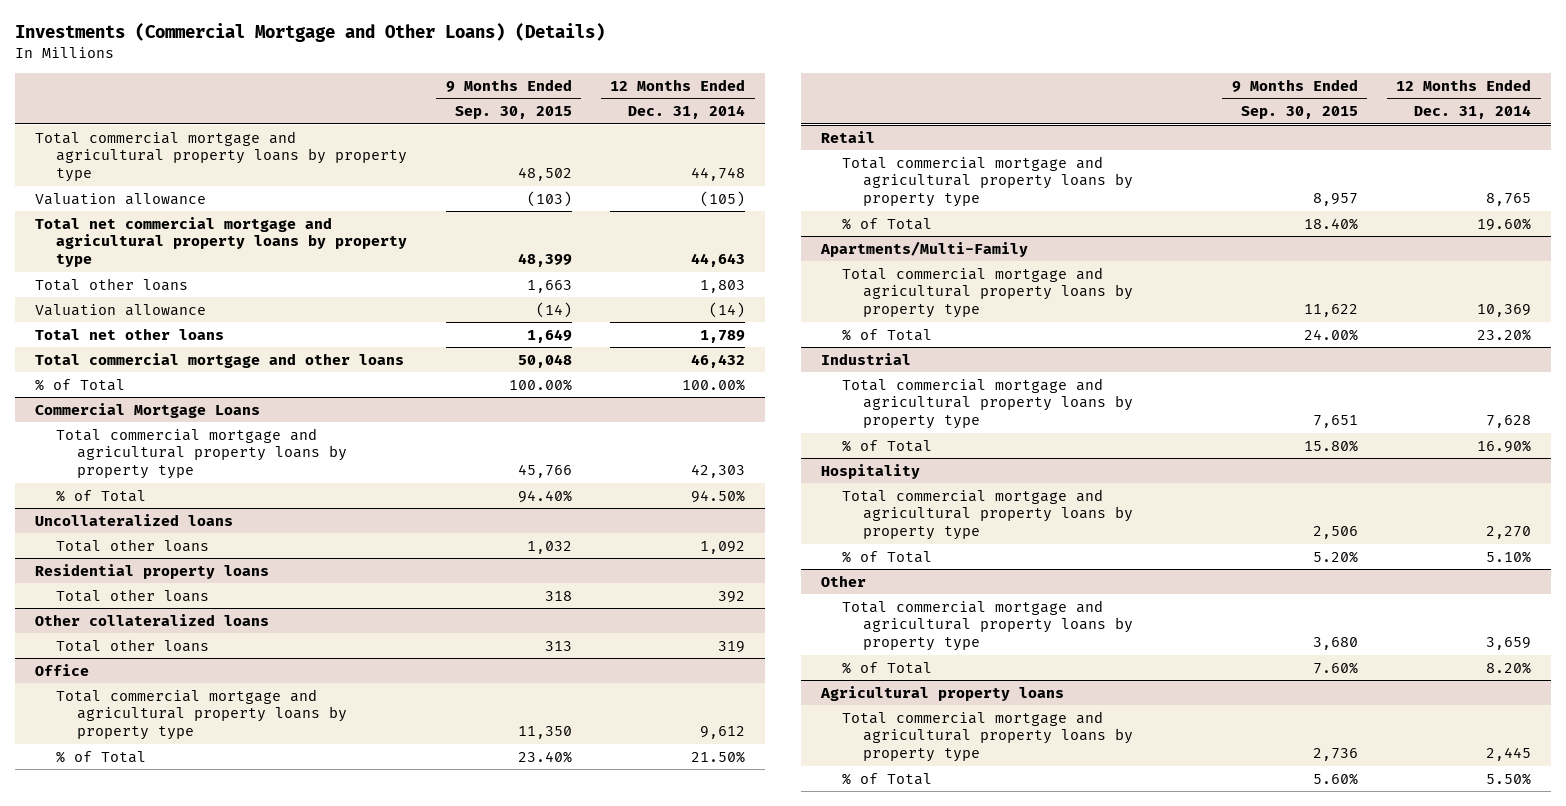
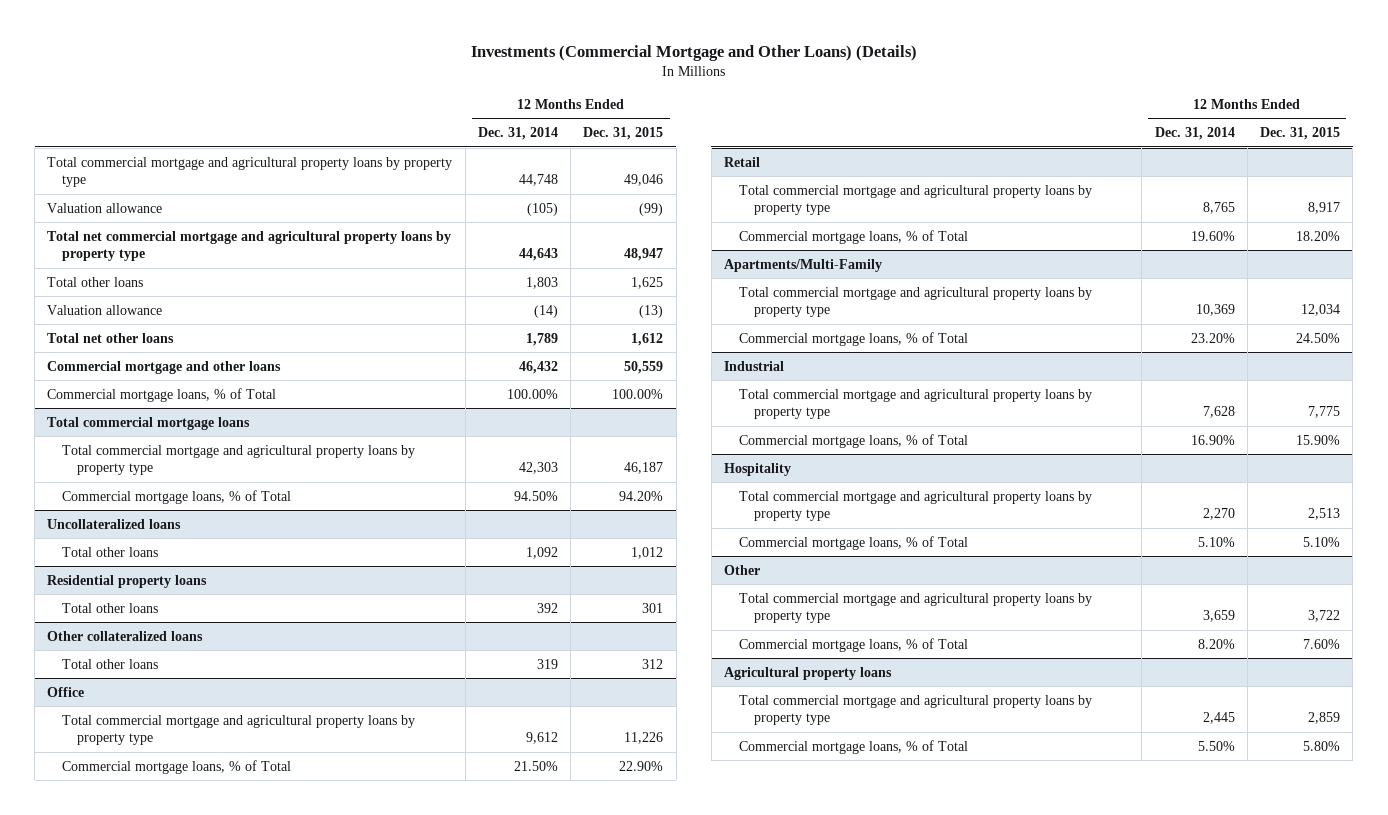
- | 9 Months Ended Sep. 30, 2015 | 12 Months Ended Dec. 31, 2014
+ | 12 Months Ended Dec. 31, 2014 | 12 Months Ended Dec. 31, 2015
- Total commercial mortgage and other loans | 50,048 | 46,432
- % of Total | 100.00% | 100.00%
- Commercial Mortgage Loans
+ Commercial mortgage and other loans | 46,432 | 50,559
+ Commercial mortgage loans, % of Total | 100.00% | 100.00%
+ Total commercial mortgage loans
- % of Total | 94.40% | 94.50%
+ Commercial mortgage loans, % of Total | 94.50% | 94.20%
@ Office
- % of Total | 23.40% | 21.50%
+ Commercial mortgage loans, % of Total | 21.50% | 22.90%
@ Retail
- % of Total | 18.40% | 19.60%
+ Commercial mortgage loans, % of Total | 19.60% | 18.20%
@ Apartments/Multi-Family
- % of Total | 24.00% | 23.20%
+ Commercial mortgage loans, % of Total | 23.20% | 24.50%
@ Industrial
- % of Total | 15.80% | 16.90%
+ Commercial mortgage loans, % of Total | 16.90% | 15.90%
@ Hospitality
- % of Total | 5.20% | 5.10%
+ Commercial mortgage loans, % of Total | 5.10% | 5.10%
@ Other
- % of Total | 7.60% | 8.20%
+ Commercial mortgage loans, % of Total | 8.20% | 7.60%
@ Agricultural property loans
- % of Total | 5.60% | 5.50%
+ Commercial mortgage loans, % of Total | 5.50% | 5.80%

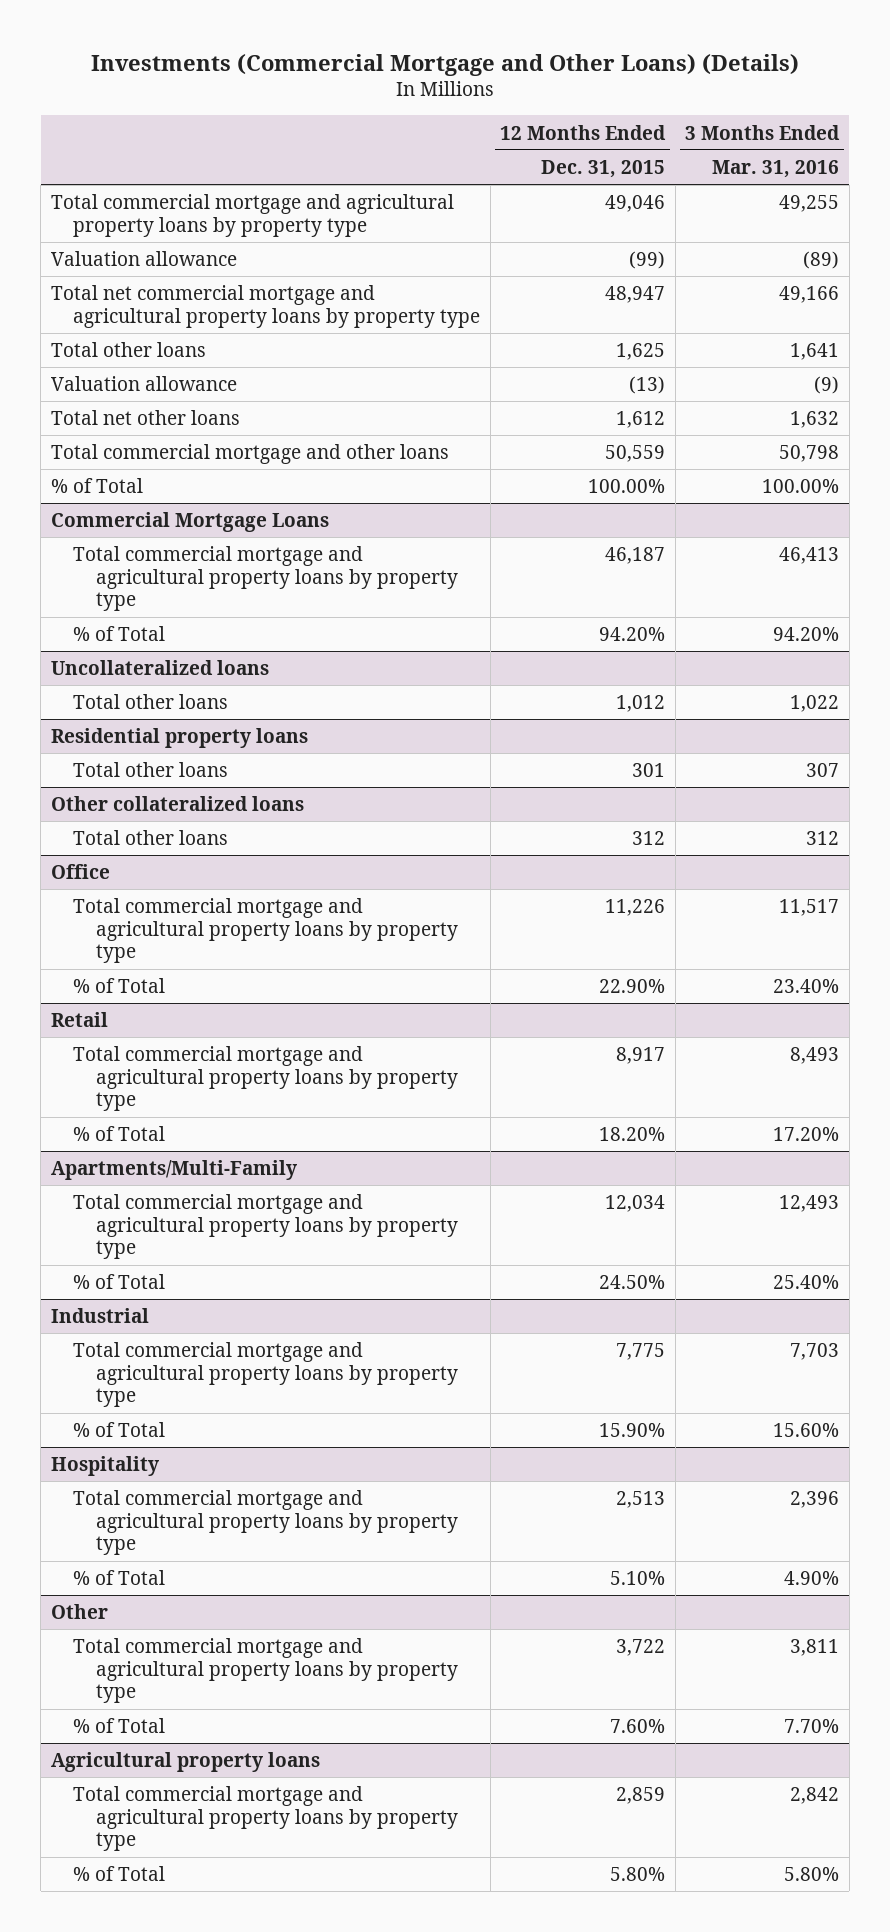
- | 12 Months Ended Dec. 31, 2014 | 12 Months Ended Dec. 31, 2015
+ | 12 Months Ended Dec. 31, 2015 | 3 Months Ended Mar. 31, 2016
- Commercial mortgage and other loans | 46,432 | 50,559
- Commercial mortgage loans, % of Total | 100.00% | 100.00%
- Total commercial mortgage loans
+ Total commercial mortgage and other loans | 50,559 | 50,798
+ % of Total | 100.00% | 100.00%
+ Commercial Mortgage Loans
- Commercial mortgage loans, % of Total | 94.50% | 94.20%
+ % of Total | 94.20% | 94.20%
@ Office
- Commercial mortgage loans, % of Total | 21.50% | 22.90%
+ % of Total | 22.90% | 23.40%
@ Retail
- Commercial mortgage loans, % of Total | 19.60% | 18.20%
+ % of Total | 18.20% | 17.20%
@ Apartments/Multi-Family
- Commercial mortgage loans, % of Total | 23.20% | 24.50%
+ % of Total | 24.50% | 25.40%
@ Industrial
- Commercial mortgage loans, % of Total | 16.90% | 15.90%
+ % of Total | 15.90% | 15.60%
@ Hospitality
- Commercial mortgage loans, % of Total | 5.10% | 5.10%
+ % of Total | 5.10% | 4.90%
@ Other
- Commercial mortgage loans, % of Total | 8.20% | 7.60%
+ % of Total | 7.60% | 7.70%
@ Agricultural property loans
- Commercial mortgage loans, % of Total | 5.50% | 5.80%
+ % of Total | 5.80% | 5.80%

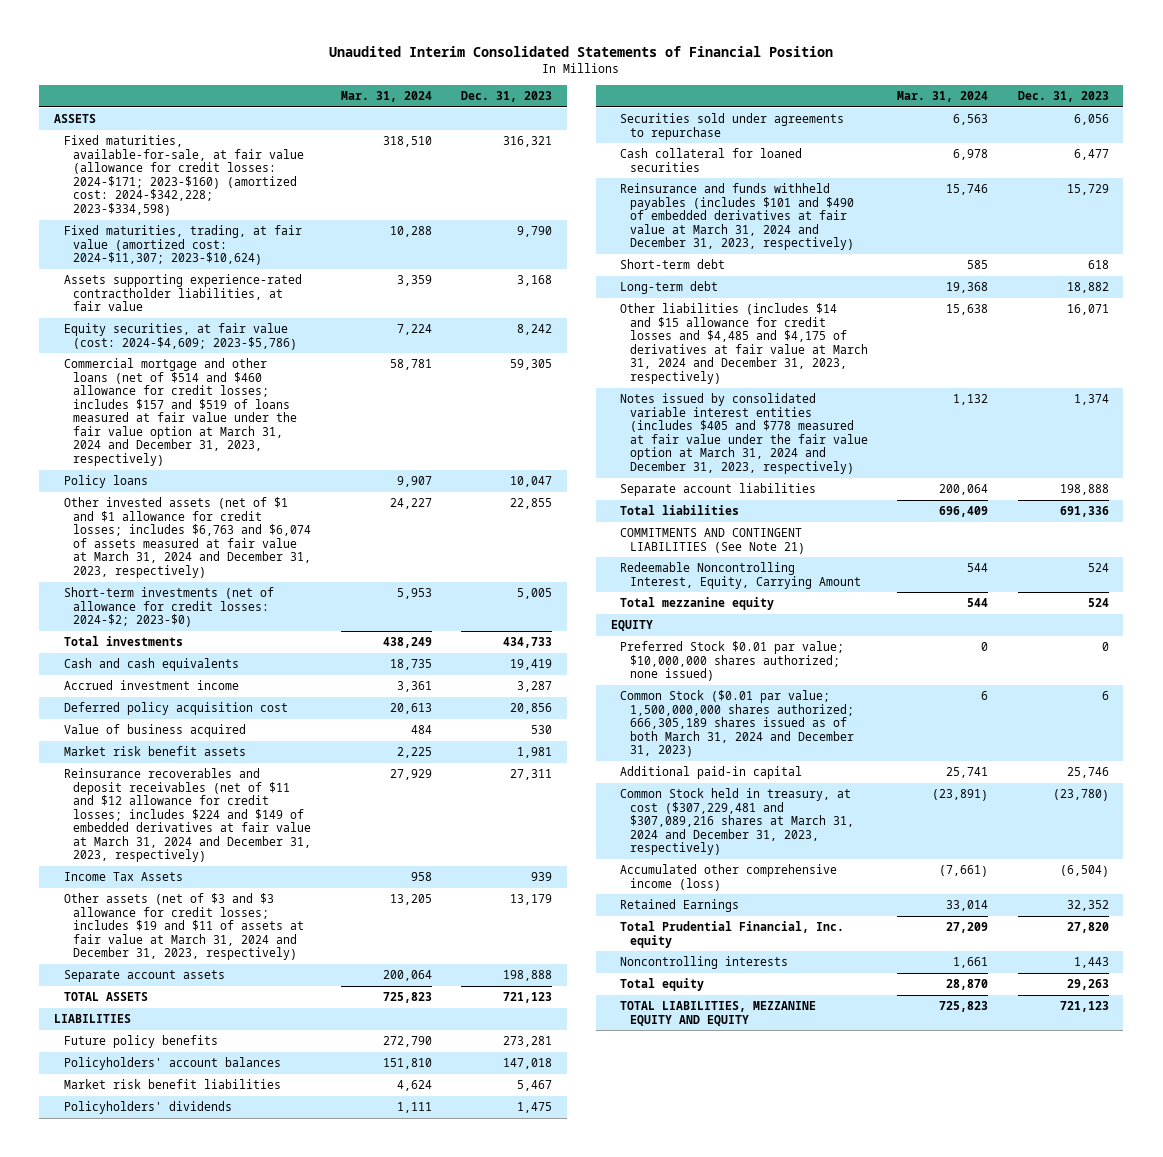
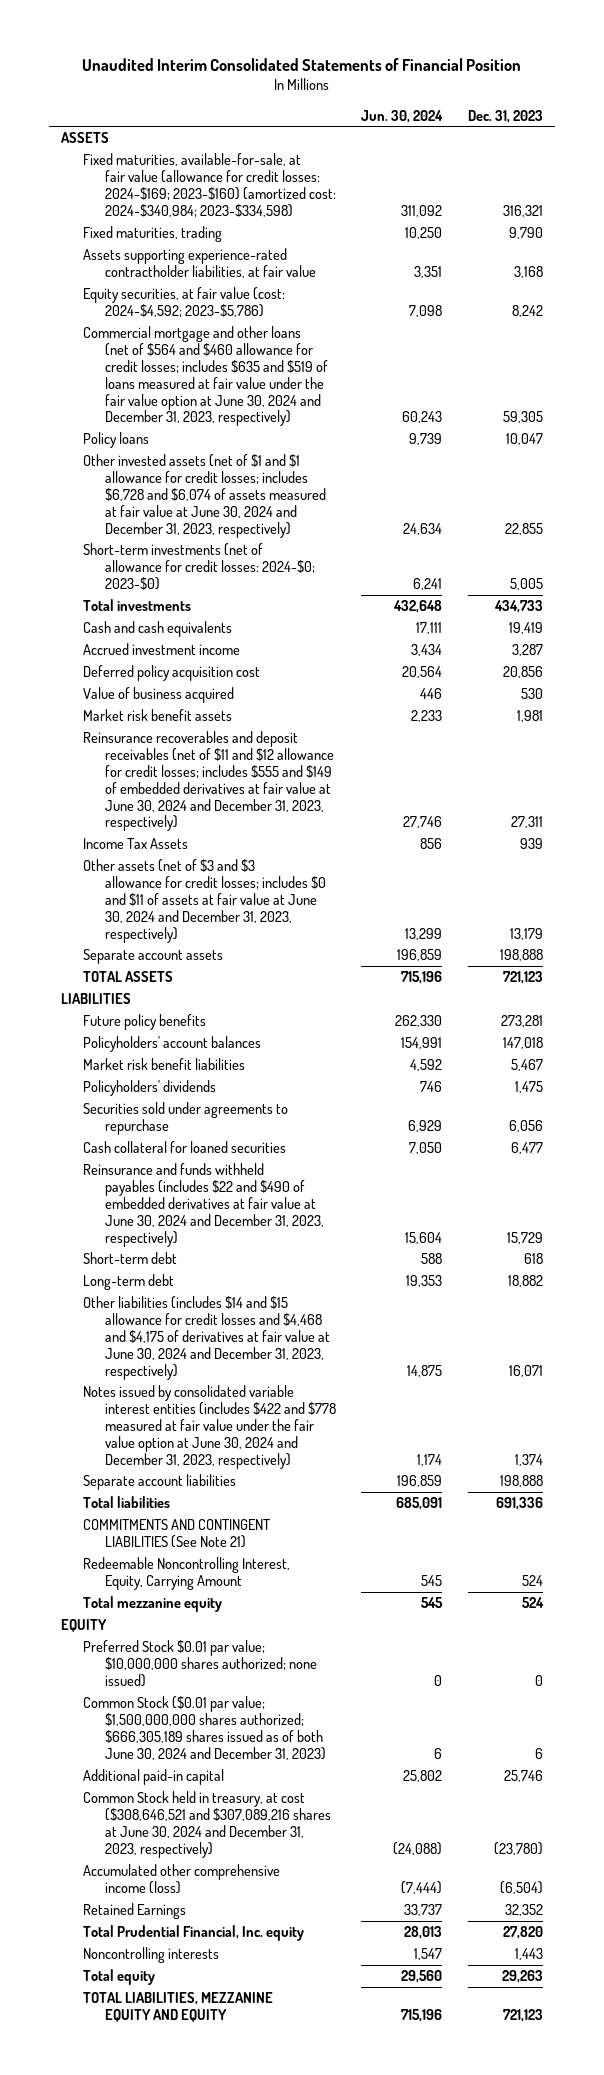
- | Mar. 31, 2024 | Dec. 31, 2023
+ | Jun. 30, 2024 | Dec. 31, 2023
- Fixed maturities, available-for-sale, at fair value (allowance for credit losses: 2024-$171; 2023-$160) (amortized cost: 2024-$342,228; 2023-$334,598) | 318,510 | 316,321
- Fixed maturities, trading, at fair value (amortized cost: 2024-$11,307; 2023-$10,624) | 10,288 | 9,790
+ Fixed maturities, available-for-sale, at fair value (allowance for credit losses: 2024-$169; 2023-$160) (amortized cost: 2024-$340,984; 2023-$334,598) | 311,092 | 316,321
+ Fixed maturities, trading | 10,250 | 9,790
- Equity securities, at fair value (cost: 2024-$4,609; 2023-$5,786) | 7,224 | 8,242
- Commercial mortgage and other loans (net of $514 and $460 allowance for credit losses; includes $157 and $519 of loans measured at fair value under the fair value option at March 31, 2024 and December 31, 2023, respectively) | 58,781 | 59,305
+ Equity securities, at fair value (cost: 2024-$4,592; 2023-$5,786) | 7,098 | 8,242
+ Commercial mortgage and other loans (net of $564 and $460 allowance for credit losses; includes $635 and $519 of loans measured at fair value under the fair value option at June 30, 2024 and December 31, 2023, respectively) | 60,243 | 59,305
- Other invested assets (net of $1 and $1 allowance for credit losses; includes $6,763 and $6,074 of assets measured at fair value at March 31, 2024 and December 31, 2023, respectively) | 24,227 | 22,855
- Short-term investments (net of allowance for credit losses: 2024-$2; 2023-$0) | 5,953 | 5,005
+ Other invested assets (net of $1 and $1 allowance for credit losses; includes $6,728 and $6,074 of assets measured at fair value at June 30, 2024 and December 31, 2023, respectively) | 24,634 | 22,855
+ Short-term investments (net of allowance for credit losses: 2024-$0; 2023-$0) | 6,241 | 5,005
- Reinsurance recoverables and deposit receivables (net of $11 and $12 allowance for credit losses; includes $224 and $149 of embedded derivatives at fair value at March 31, 2024 and December 31, 2023, respectively) | 27,929 | 27,311
+ Reinsurance recoverables and deposit receivables (net of $11 and $12 allowance for credit losses; includes $555 and $149 of embedded derivatives at fair value at June 30, 2024 and December 31, 2023, respectively) | 27,746 | 27,311
- Other assets (net of $3 and $3 allowance for credit losses; includes $19 and $11 of assets at fair value at March 31, 2024 and December 31, 2023, respectively) | 13,205 | 13,179
+ Other assets (net of $3 and $3 allowance for credit losses; includes $0 and $11 of assets at fair value at June 30, 2024 and December 31, 2023, respectively) | 13,299 | 13,179
- Reinsurance and funds withheld payables (includes $101 and $490 of embedded derivatives at fair value at March 31, 2024 and December 31, 2023, respectively) | 15,746 | 15,729
+ Reinsurance and funds withheld payables (includes $22 and $490 of embedded derivatives at fair value at June 30, 2024 and December 31, 2023, respectively) | 15,604 | 15,729
- Other liabilities (includes $14 and $15 allowance for credit losses and $4,485 and $4,175 of derivatives at fair value at March 31, 2024 and December 31, 2023, respectively) | 15,638 | 16,071
- Notes issued by consolidated variable interest entities (includes $405 and $778 measured at fair value under the fair value option at March 31, 2024 and December 31, 2023, respectively) | 1,132 | 1,374
+ Other liabilities (includes $14 and $15 allowance for credit losses and $4,468 and $4,175 of derivatives at fair value at June 30, 2024 and December 31, 2023, respectively) | 14,875 | 16,071
+ Notes issued by consolidated variable interest entities (includes $422 and $778 measured at fair value under the fair value option at June 30, 2024 and December 31, 2023, respectively) | 1,174 | 1,374
- Common Stock ($0.01 par value; 1,500,000,000 shares authorized; 666,305,189 shares issued as of both March 31, 2024 and December 31, 2023) | 6 | 6
+ Common Stock ($0.01 par value; $1,500,000,000 shares authorized; $666,305,189 shares issued as of both June 30, 2024 and December 31, 2023) | 6 | 6
- Common Stock held in treasury, at cost ($307,229,481 and $307,089,216 shares at March 31, 2024 and December 31, 2023, respectively) | (23,891) | (23,780)
+ Common Stock held in treasury, at cost ($308,646,521 and $307,089,216 shares at June 30, 2024 and December 31, 2023, respectively) | (24,088) | (23,780)

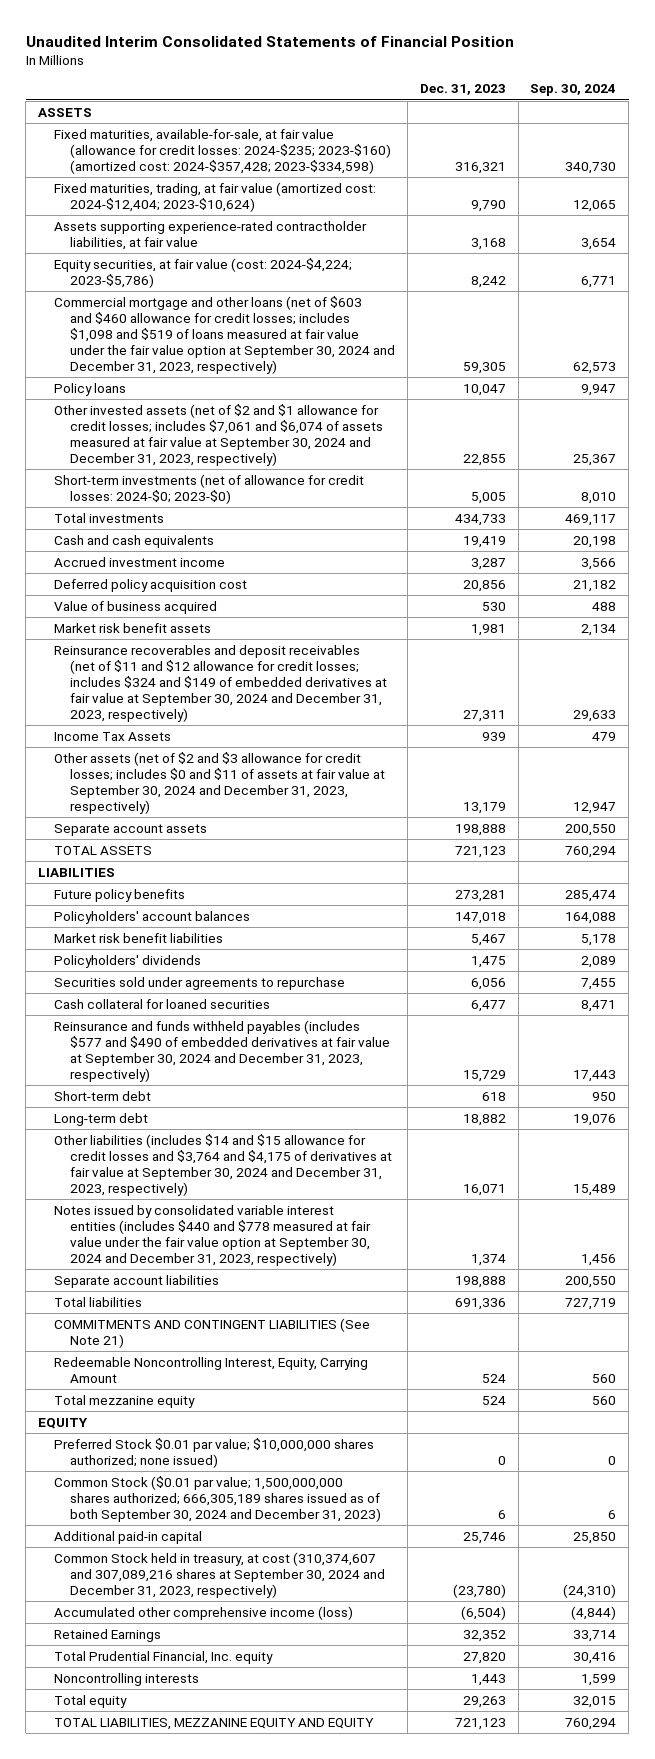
- | Jun. 30, 2024 | Dec. 31, 2023
+ | Dec. 31, 2023 | Sep. 30, 2024
- Fixed maturities, available-for-sale, at fair value (allowance for credit losses: 2024-$169; 2023-$160) (amortized cost: 2024-$340,984; 2023-$334,598) | 311,092 | 316,321
- Fixed maturities, trading | 10,250 | 9,790
+ Fixed maturities, available-for-sale, at fair value (allowance for credit losses: 2024-$235; 2023-$160) (amortized cost: 2024-$357,428; 2023-$334,598) | 316,321 | 340,730
+ Fixed maturities, trading, at fair value (amortized cost: 2024-$12,404; 2023-$10,624) | 9,790 | 12,065
- Equity securities, at fair value (cost: 2024-$4,592; 2023-$5,786) | 7,098 | 8,242
- Commercial mortgage and other loans (net of $564 and $460 allowance for credit losses; includes $635 and $519 of loans measured at fair value under the fair value option at June 30, 2024 and December 31, 2023, respectively) | 60,243 | 59,305
+ Equity securities, at fair value (cost: 2024-$4,224; 2023-$5,786) | 8,242 | 6,771
+ Commercial mortgage and other loans (net of $603 and $460 allowance for credit losses; includes $1,098 and $519 of loans measured at fair value under the fair value option at September 30, 2024 and December 31, 2023, respectively) | 59,305 | 62,573
- Other invested assets (net of $1 and $1 allowance for credit losses; includes $6,728 and $6,074 of assets measured at fair value at June 30, 2024 and December 31, 2023, respectively) | 24,634 | 22,855
+ Other invested assets (net of $2 and $1 allowance for credit losses; includes $7,061 and $6,074 of assets measured at fair value at September 30, 2024 and December 31, 2023, respectively) | 22,855 | 25,367
- Reinsurance recoverables and deposit receivables (net of $11 and $12 allowance for credit losses; includes $555 and $149 of embedded derivatives at fair value at June 30, 2024 and December 31, 2023, respectively) | 27,746 | 27,311
+ Reinsurance recoverables and deposit receivables (net of $11 and $12 allowance for credit losses; includes $324 and $149 of embedded derivatives at fair value at September 30, 2024 and December 31, 2023, respectively) | 27,311 | 29,633
- Other assets (net of $3 and $3 allowance for credit losses; includes $0 and $11 of assets at fair value at June 30, 2024 and December 31, 2023, respectively) | 13,299 | 13,179
+ Other assets (net of $2 and $3 allowance for credit losses; includes $0 and $11 of assets at fair value at September 30, 2024 and December 31, 2023, respectively) | 13,179 | 12,947
- Reinsurance and funds withheld payables (includes $22 and $490 of embedded derivatives at fair value at June 30, 2024 and December 31, 2023, respectively) | 15,604 | 15,729
+ Reinsurance and funds withheld payables (includes $577 and $490 of embedded derivatives at fair value at September 30, 2024 and December 31, 2023, respectively) | 15,729 | 17,443
- Other liabilities (includes $14 and $15 allowance for credit losses and $4,468 and $4,175 of derivatives at fair value at June 30, 2024 and December 31, 2023, respectively) | 14,875 | 16,071
- Notes issued by consolidated variable interest entities (includes $422 and $778 measured at fair value under the fair value option at June 30, 2024 and December 31, 2023, respectively) | 1,174 | 1,374
+ Other liabilities (includes $14 and $15 allowance for credit losses and $3,764 and $4,175 of derivatives at fair value at September 30, 2024 and December 31, 2023, respectively) | 16,071 | 15,489
+ Notes issued by consolidated variable interest entities (includes $440 and $778 measured at fair value under the fair value option at September 30, 2024 and December 31, 2023, respectively) | 1,374 | 1,456
- Common Stock ($0.01 par value; $1,500,000,000 shares authorized; $666,305,189 shares issued as of both June 30, 2024 and December 31, 2023) | 6 | 6
+ Common Stock ($0.01 par value; 1,500,000,000 shares authorized; 666,305,189 shares issued as of both September 30, 2024 and December 31, 2023) | 6 | 6
- Common Stock held in treasury, at cost ($308,646,521 and $307,089,216 shares at June 30, 2024 and December 31, 2023, respectively) | (24,088) | (23,780)
+ Common Stock held in treasury, at cost (310,374,607 and 307,089,216 shares at September 30, 2024 and December 31, 2023, respectively) | (23,780) | (24,310)

